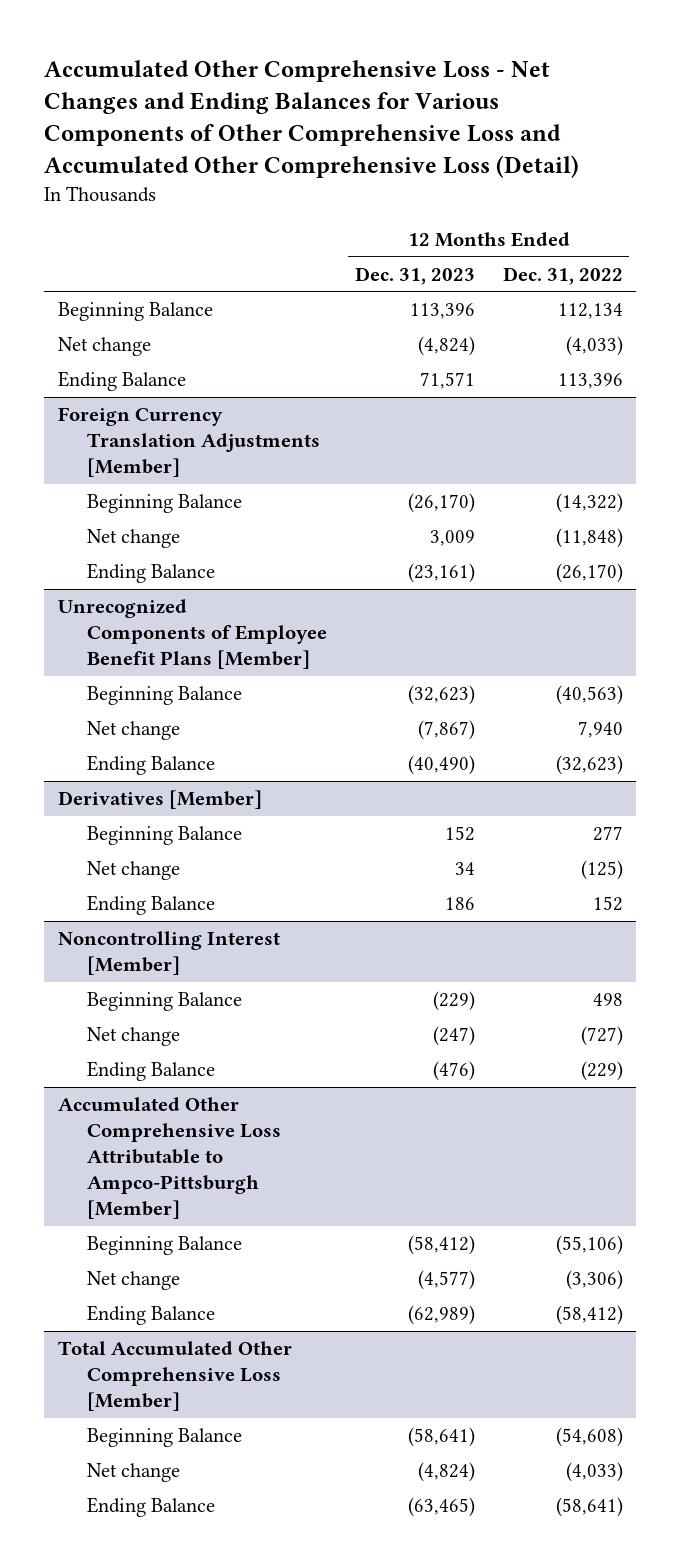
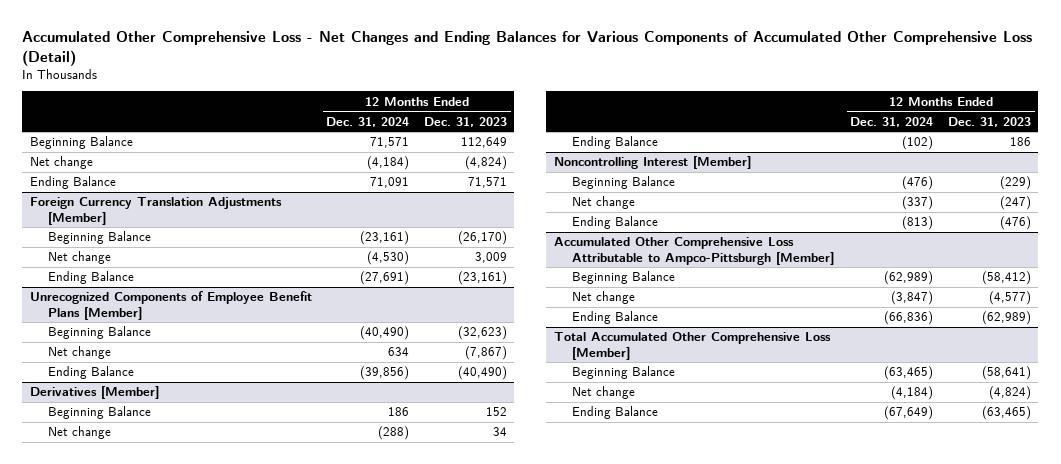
- Accumulated Other Comprehensive Loss - Net Changes and Ending Balances for Various Components of Other Comprehensive Loss and Accumulated Other Comprehensive Loss (Detail)
+ Accumulated Other Comprehensive Loss - Net Changes and Ending Balances for Various Components of Accumulated Other Comprehensive Loss (Detail)
- | 12 Months Ended Dec. 31, 2023 | 12 Months Ended Dec. 31, 2022
+ | 12 Months Ended Dec. 31, 2024 | 12 Months Ended Dec. 31, 2023
- Beginning Balance | 113,396 | 112,134
+ Beginning Balance | 71,571 | 112,649

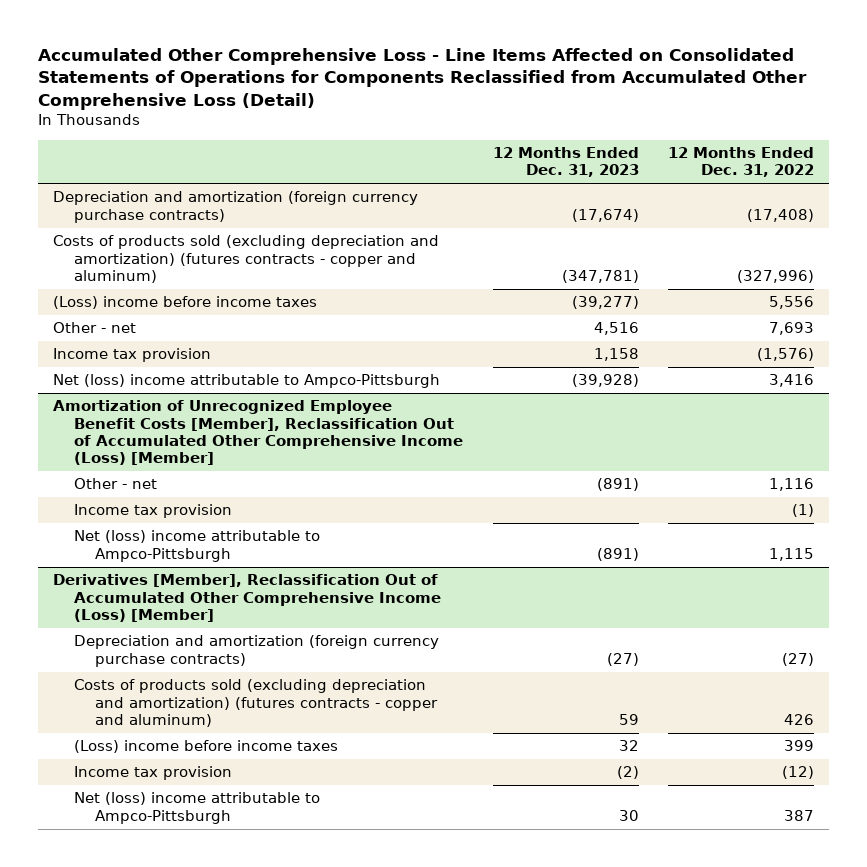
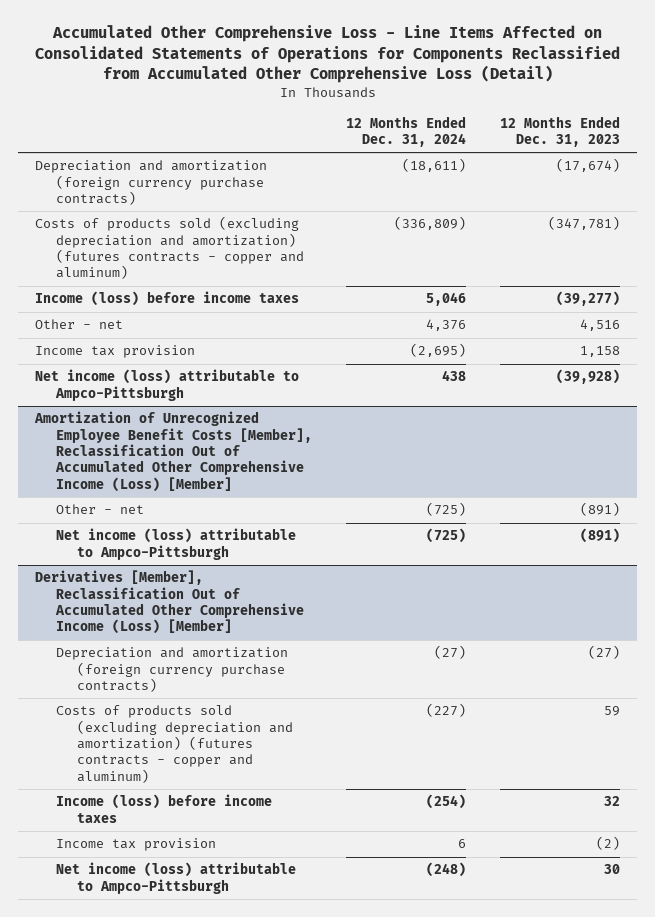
- | 12 Months Ended Dec. 31, 2023 | 12 Months Ended Dec. 31, 2022
+ | 12 Months Ended Dec. 31, 2024 | 12 Months Ended Dec. 31, 2023
- (Loss) income before income taxes | (39,277) | 5,556
+ Income (loss) before income taxes | 5,046 | (39,277)
- Net (loss) income attributable to Ampco-Pittsburgh | (39,928) | 3,416
+ Net income (loss) attributable to Ampco-Pittsburgh | 438 | (39,928)
@ Amortization of Unrecognized Employee Benefit Costs [Member], Reclassification Out of Accumulated Other Comprehensive Income (Loss) [Member]
- Income tax provision | | (1)
- Net (loss) income attributable to Ampco-Pittsburgh | (891) | 1,115
+ Net income (loss) attributable to Ampco-Pittsburgh | (725) | (891)
@ Derivatives [Member], Reclassification Out of Accumulated Other Comprehensive Income (Loss) [Member]
- (Loss) income before income taxes | 32 | 399
+ Income (loss) before income taxes | (254) | 32
- Net (loss) income attributable to Ampco-Pittsburgh | 30 | 387
+ Net income (loss) attributable to Ampco-Pittsburgh | (248) | 30

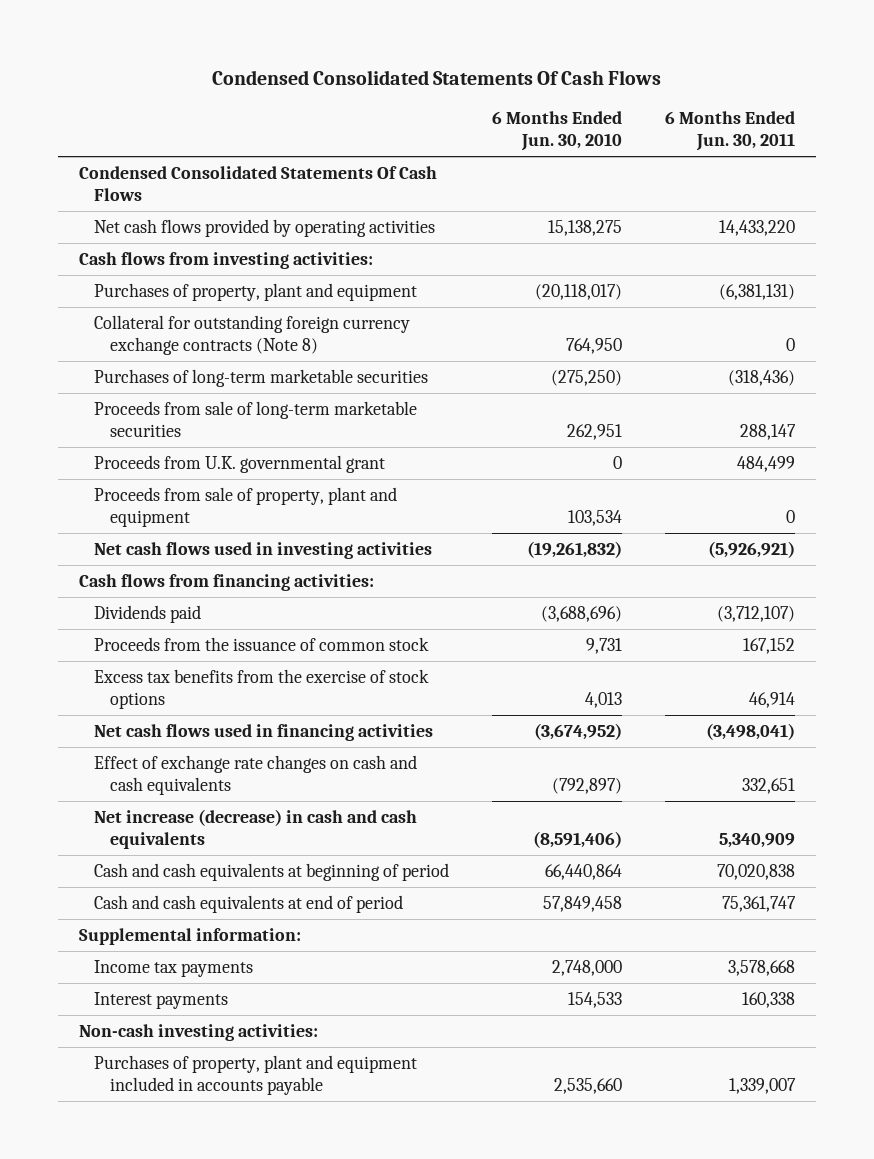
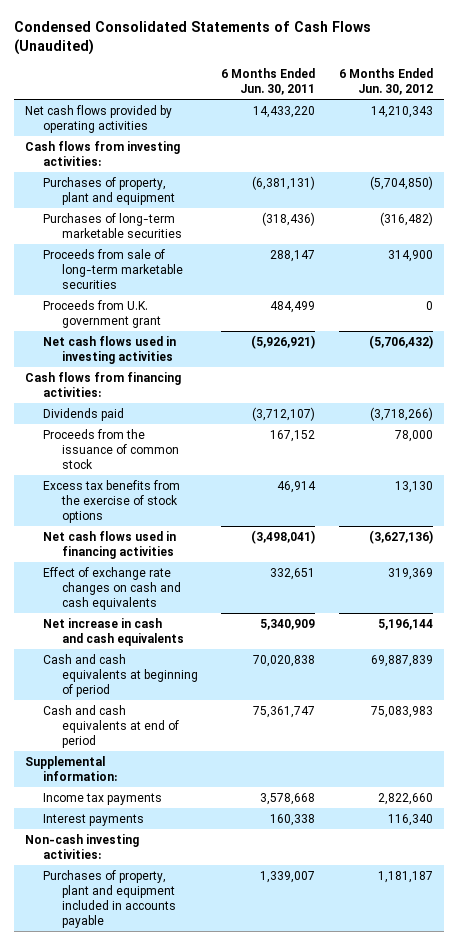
- Condensed Consolidated Statements Of Cash Flows
+ Condensed Consolidated Statements of Cash Flows (Unaudited)
- | 6 Months Ended Jun. 30, 2010 | 6 Months Ended Jun. 30, 2011
+ | 6 Months Ended Jun. 30, 2011 | 6 Months Ended Jun. 30, 2012
- Condensed Consolidated Statements Of Cash Flows
- Collateral for outstanding foreign currency exchange contracts (Note 8) | 764,950 | 0
- Proceeds from U.K. governmental grant | 0 | 484,499
- Proceeds from sale of property, plant and equipment | 103,534 | 0
+ Proceeds from U.K. government grant | 484,499 | 0
- Net increase (decrease) in cash and cash equivalents | (8,591,406) | 5,340,909
+ Net increase in cash and cash equivalents | 5,340,909 | 5,196,144

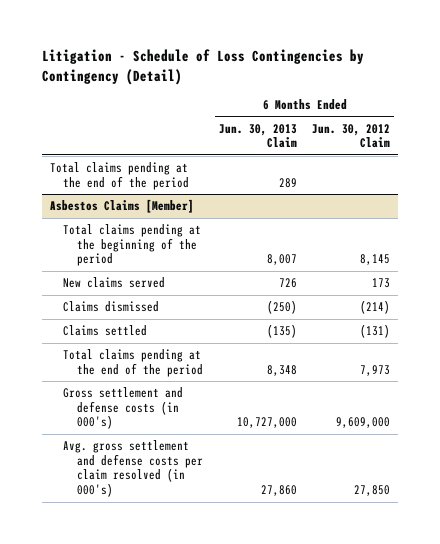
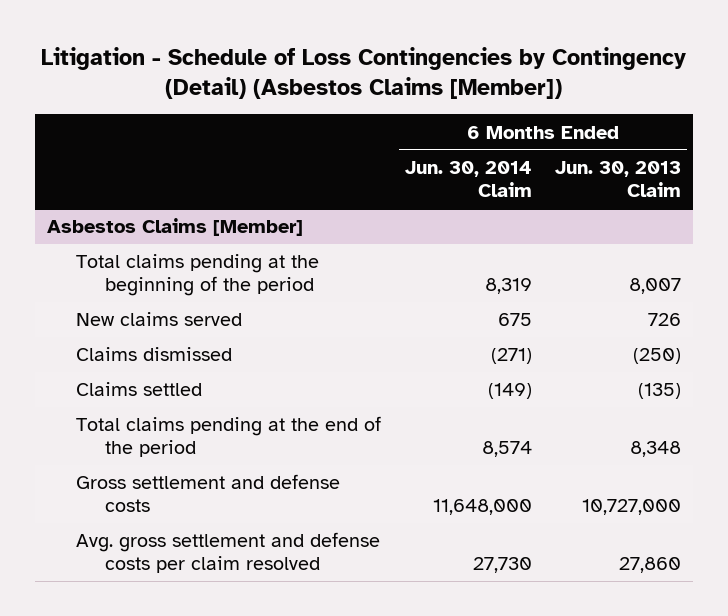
- Litigation - Schedule of Loss Contingencies by Contingency (Detail)
+ Litigation - Schedule of Loss Contingencies by Contingency (Detail) (Asbestos Claims [Member])
- | 6 Months Ended Jun. 30, 2013 Claim | 6 Months Ended Jun. 30, 2012 Claim
+ | 6 Months Ended Jun. 30, 2014 Claim | 6 Months Ended Jun. 30, 2013 Claim
- Total claims pending at the end of the period | 289 |
@ Asbestos Claims [Member]
- Gross settlement and defense costs (in 000's) | 10,727,000 | 9,609,000
- Avg. gross settlement and defense costs per claim resolved (in 000's) | 27,860 | 27,850
+ Gross settlement and defense costs | 11,648,000 | 10,727,000
+ Avg. gross settlement and defense costs per claim resolved | 27,730 | 27,860

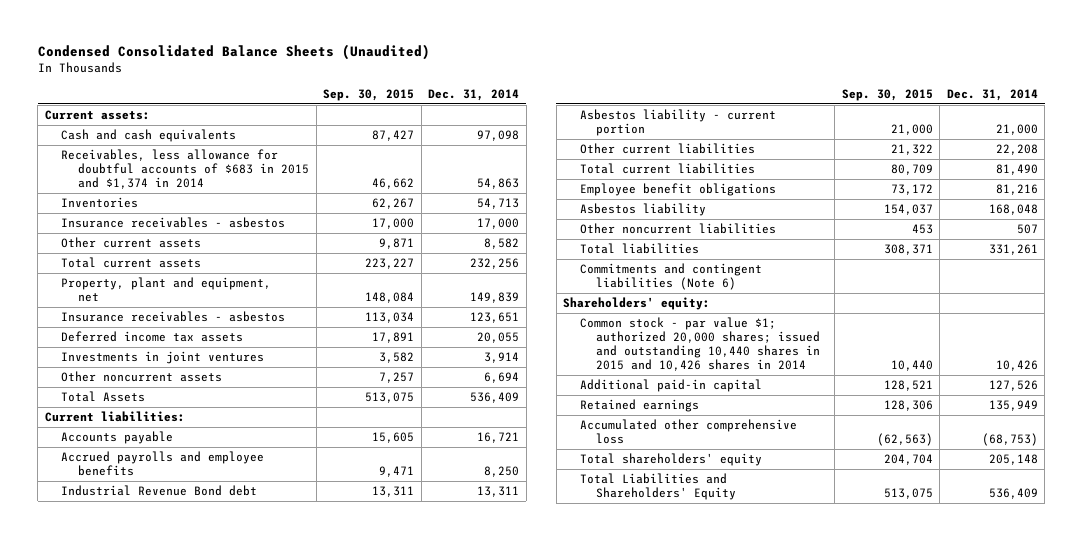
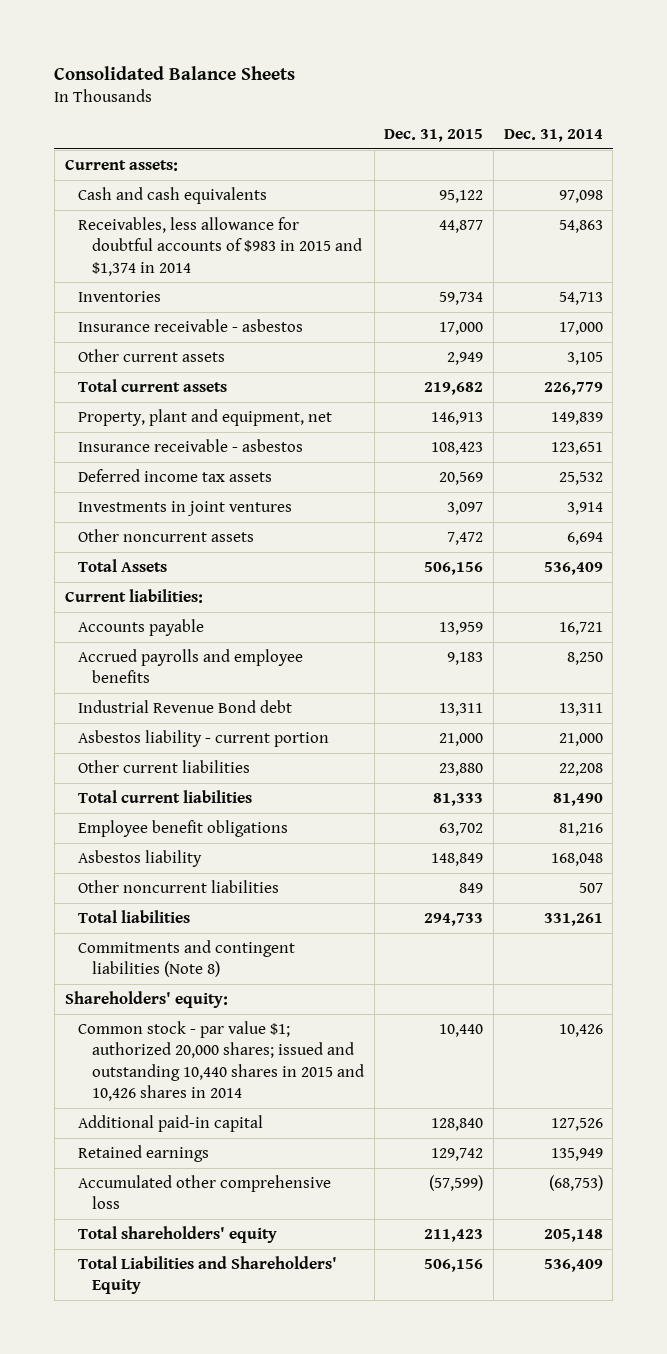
- Condensed Consolidated Balance Sheets (Unaudited)
+ Consolidated Balance Sheets
- | Sep. 30, 2015 | Dec. 31, 2014
+ | Dec. 31, 2015 | Dec. 31, 2014
- Receivables, less allowance for doubtful accounts of $683 in 2015 and $1,374 in 2014 | 46,662 | 54,863
+ Receivables, less allowance for doubtful accounts of $983 in 2015 and $1,374 in 2014 | 44,877 | 54,863
- Insurance receivables - asbestos | 17,000 | 17,000
- Other current assets | 9,871 | 8,582
- Total current assets | 223,227 | 232,256
+ Insurance receivable - asbestos | 17,000 | 17,000
+ Other current assets | 2,949 | 3,105
+ Total current assets | 219,682 | 226,779
- Insurance receivables - asbestos | 113,034 | 123,651
- Deferred income tax assets | 17,891 | 20,055
+ Insurance receivable - asbestos | 108,423 | 123,651
+ Deferred income tax assets | 20,569 | 25,532
- Commitments and contingent liabilities (Note 6)
+ Commitments and contingent liabilities (Note 8)

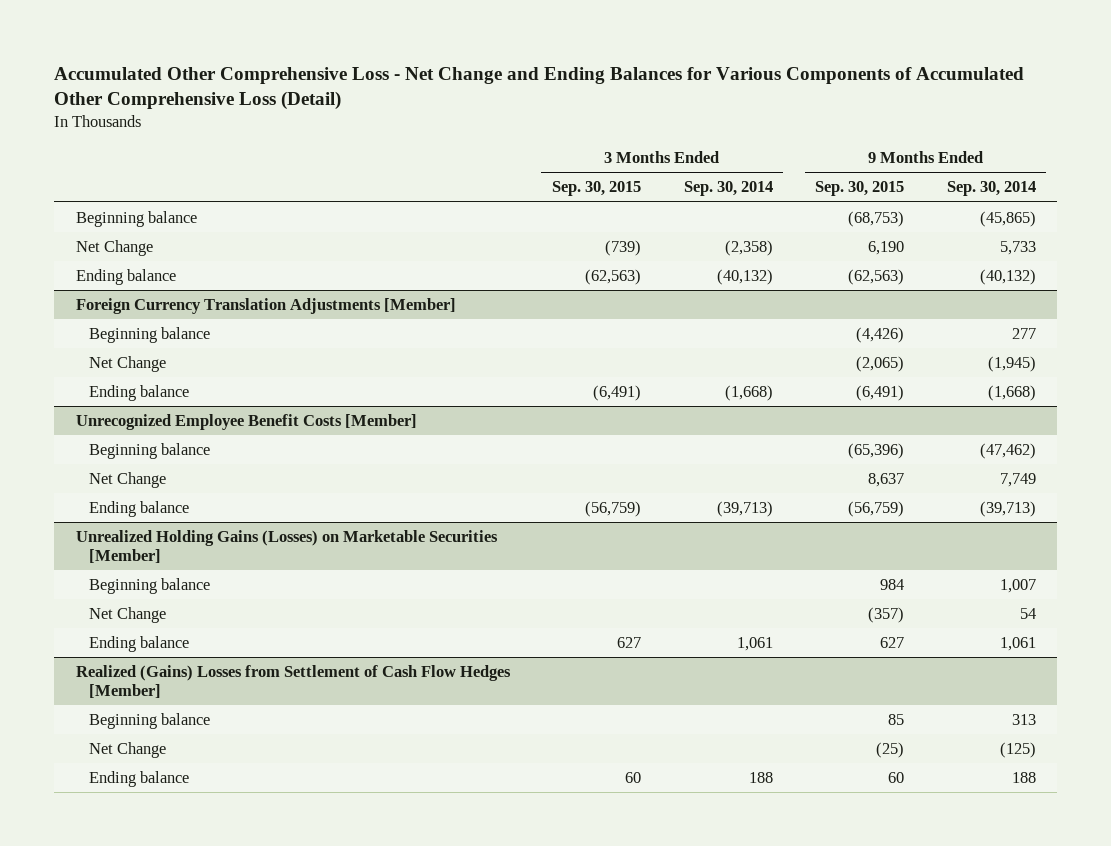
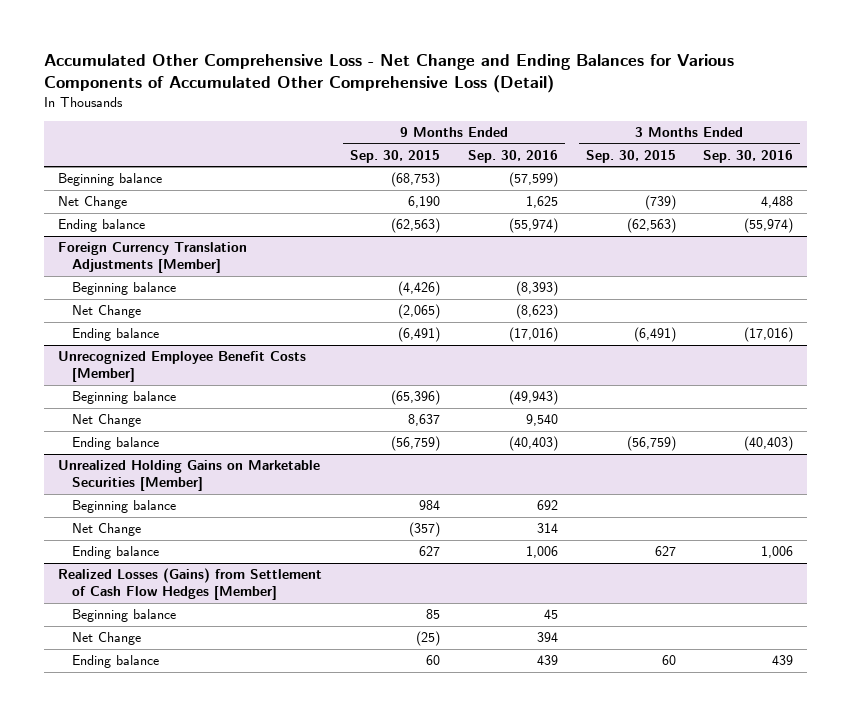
- | 3 Months Ended Sep. 30, 2015 | 3 Months Ended Sep. 30, 2014 | 9 Months Ended Sep. 30, 2015 | 9 Months Ended Sep. 30, 2014
+ | 9 Months Ended Sep. 30, 2015 | 9 Months Ended Sep. 30, 2016 | 3 Months Ended Sep. 30, 2015 | 3 Months Ended Sep. 30, 2016
- Unrealized Holding Gains (Losses) on Marketable Securities [Member]
+ Unrealized Holding Gains on Marketable Securities [Member]
- Realized (Gains) Losses from Settlement of Cash Flow Hedges [Member]
+ Realized Losses (Gains) from Settlement of Cash Flow Hedges [Member]

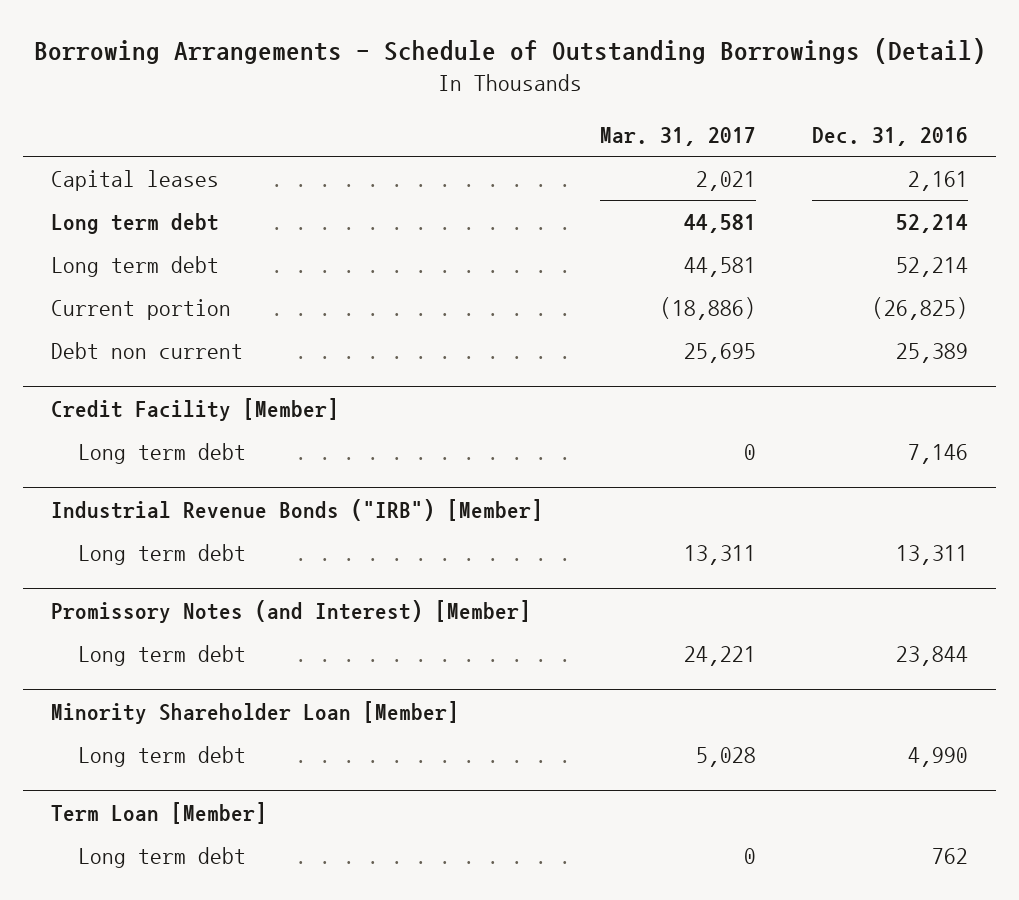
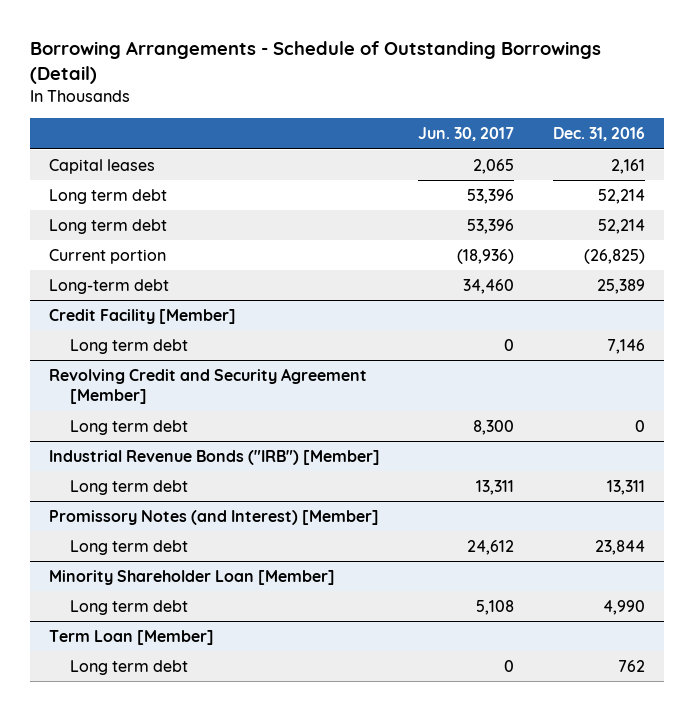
- | Mar. 31, 2017 | Dec. 31, 2016
+ | Jun. 30, 2017 | Dec. 31, 2016
- Debt non current | 25,695 | 25,389
+ Long-term debt | 34,460 | 25,389
+ Revolving Credit and Security Agreement [Member]
+ Long term debt | 8,300 | 0

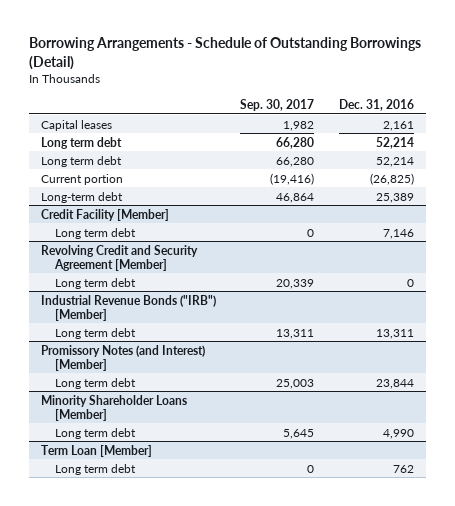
- | Jun. 30, 2017 | Dec. 31, 2016
+ | Sep. 30, 2017 | Dec. 31, 2016
- Minority Shareholder Loan [Member]
+ Minority Shareholder Loans [Member]

